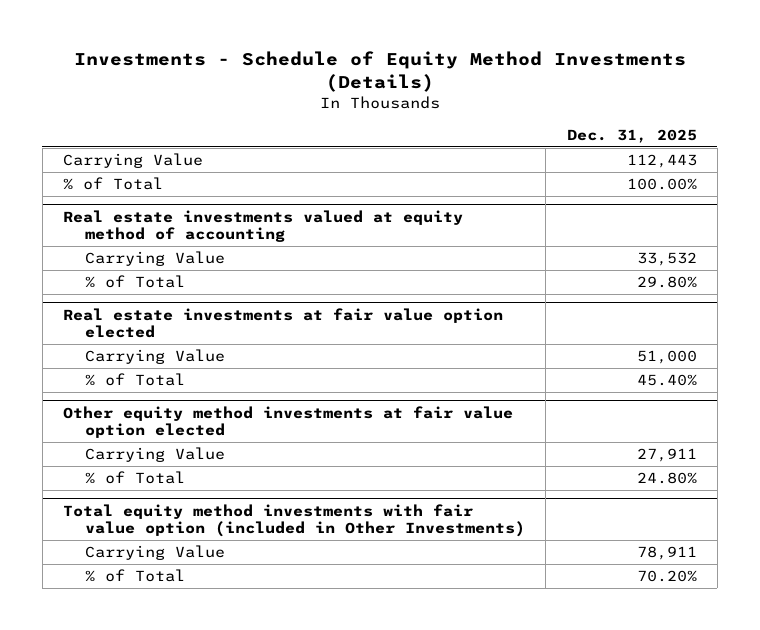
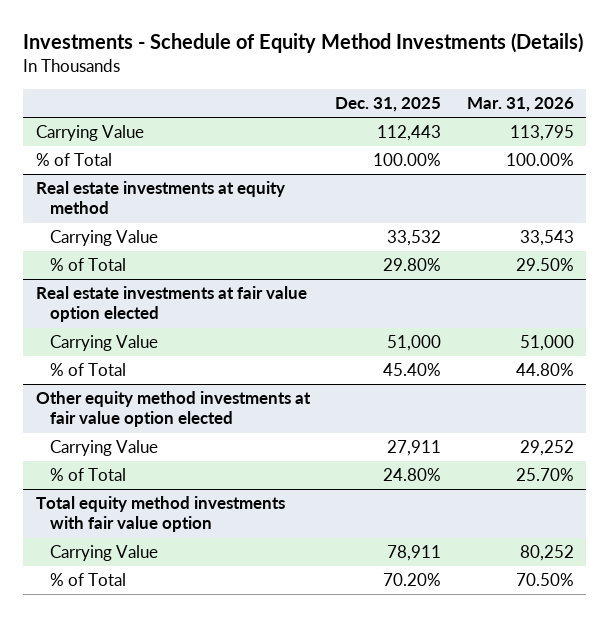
- | Dec. 31, 2025
+ | Dec. 31, 2025 | Mar. 31, 2026
- Real estate investments valued at equity method of accounting
+ Real estate investments at equity method
- Total equity method investments with fair value option (included in Other Investments)
+ Total equity method investments with fair value option

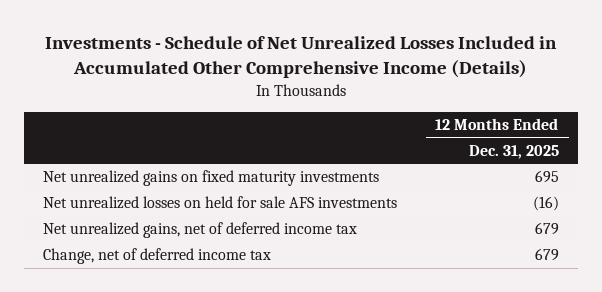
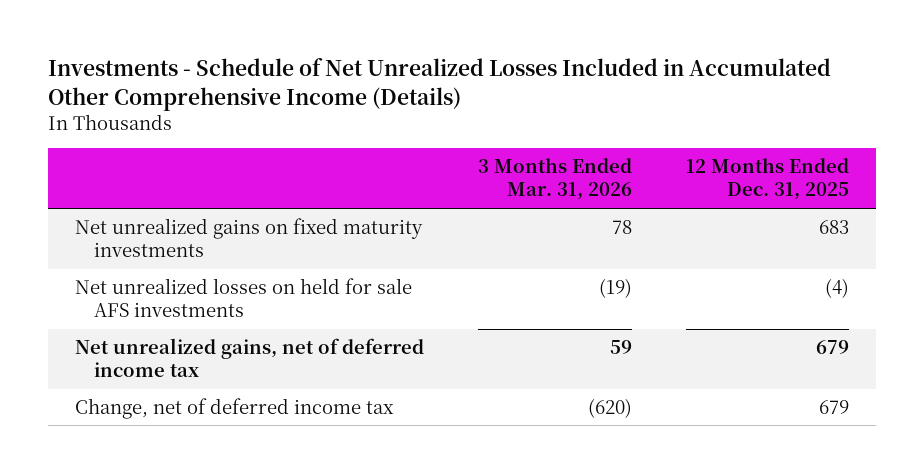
- | 12 Months Ended Dec. 31, 2025
+ | 3 Months Ended Mar. 31, 2026 | 12 Months Ended Dec. 31, 2025
- Net unrealized gains on fixed maturity investments | 695
- Net unrealized losses on held for sale AFS investments | (16)
+ Net unrealized gains on fixed maturity investments | 78 | 683
+ Net unrealized losses on held for sale AFS investments | (19) | (4)

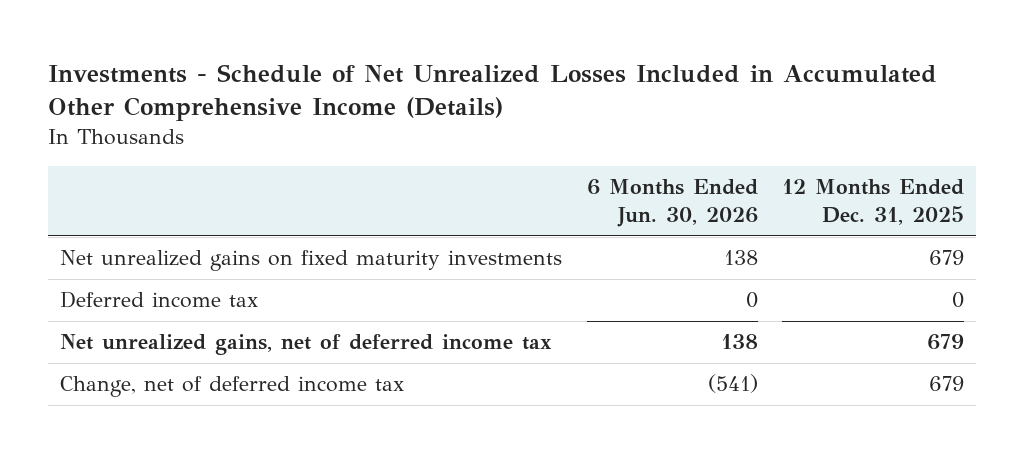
- | 3 Months Ended Mar. 31, 2026 | 12 Months Ended Dec. 31, 2025
+ | 6 Months Ended Jun. 30, 2026 | 12 Months Ended Dec. 31, 2025
- Net unrealized gains on fixed maturity investments | 78 | 683
- Net unrealized losses on held for sale AFS investments | (19) | (4)
+ Net unrealized gains on fixed maturity investments | 138 | 679
+ Deferred income tax | 0 | 0

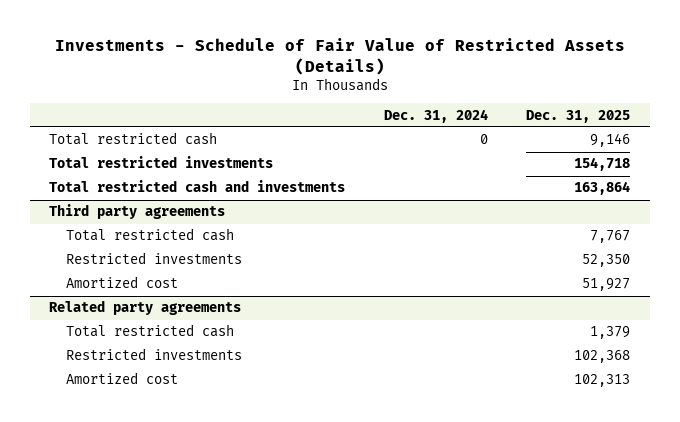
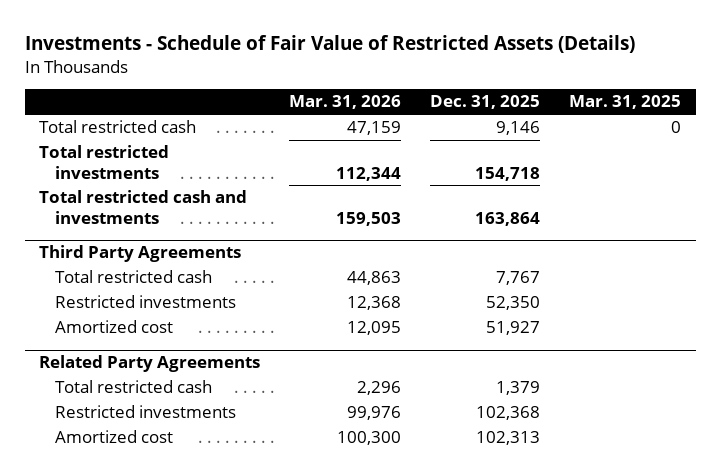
- | Dec. 31, 2024 | Dec. 31, 2025
+ | Mar. 31, 2026 | Dec. 31, 2025 | Mar. 31, 2025
- Third party agreements
+ Third Party Agreements
- Related party agreements
+ Related Party Agreements

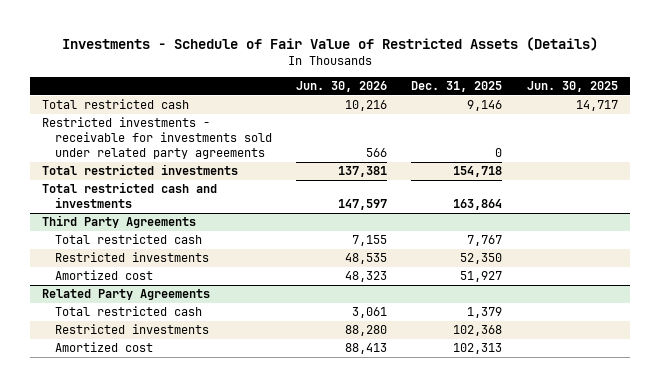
- | Mar. 31, 2026 | Dec. 31, 2025 | Mar. 31, 2025
+ | Jun. 30, 2026 | Dec. 31, 2025 | Jun. 30, 2025
+ Restricted investments - receivable for investments sold under related party agreements | 566 | 0 |

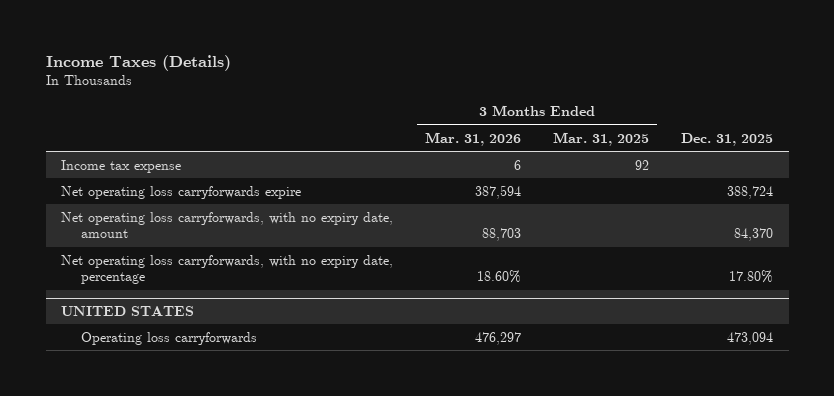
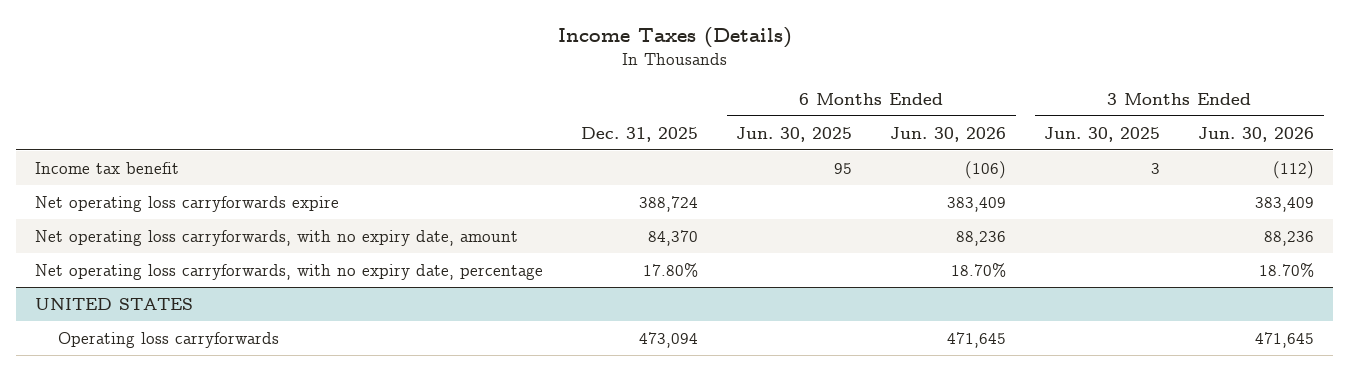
- | 3 Months Ended Mar. 31, 2026 | 3 Months Ended Mar. 31, 2025 | Dec. 31, 2025
+ | Dec. 31, 2025 | 6 Months Ended Jun. 30, 2025 | 6 Months Ended Jun. 30, 2026 | 3 Months Ended Jun. 30, 2025 | 3 Months Ended Jun. 30, 2026
- Income tax expense | 6 | 92 |
+ Income tax benefit | | 95 | (106) | 3 | (112)

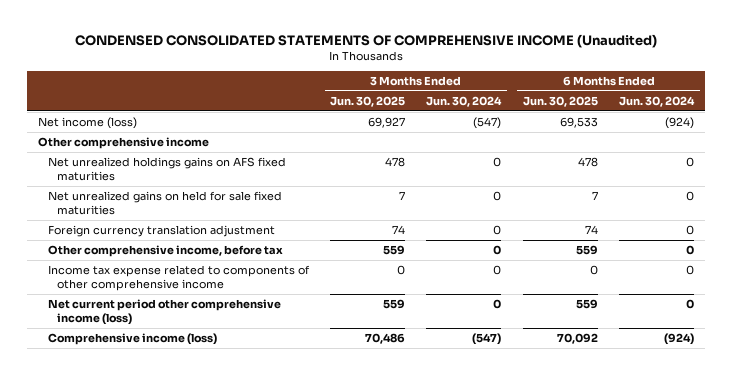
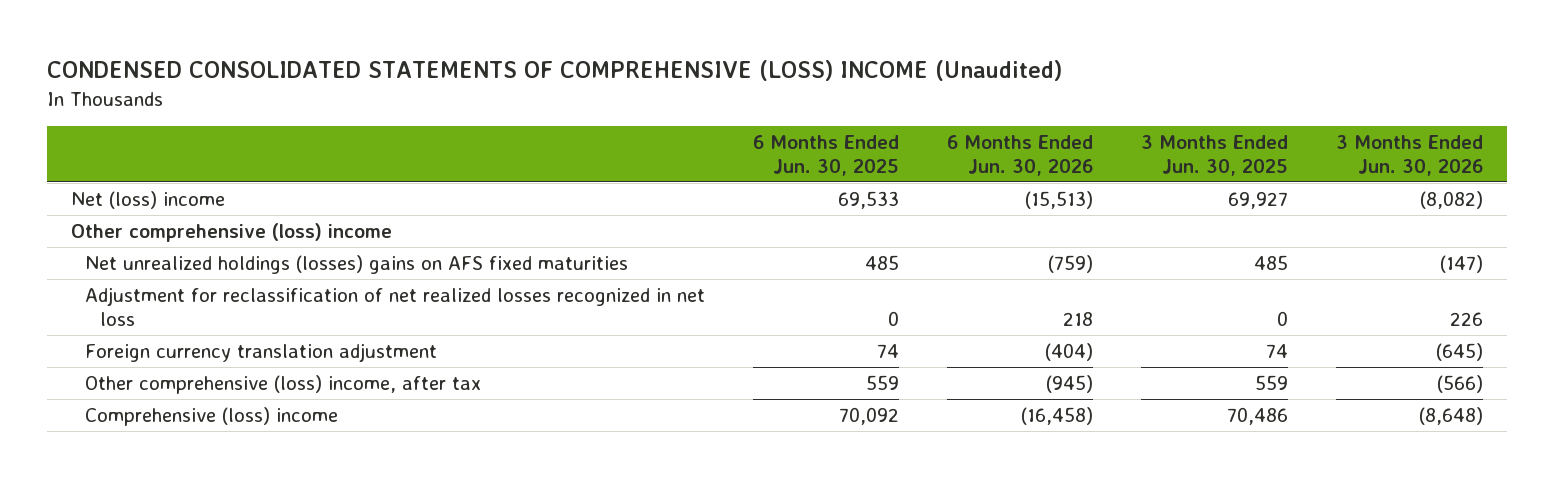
- CONDENSED CONSOLIDATED STATEMENTS OF COMPREHENSIVE INCOME (Unaudited)
+ CONDENSED CONSOLIDATED STATEMENTS OF COMPREHENSIVE (LOSS) INCOME (Unaudited)
- | 3 Months Ended Jun. 30, 2025 | 3 Months Ended Jun. 30, 2024 | 6 Months Ended Jun. 30, 2025 | 6 Months Ended Jun. 30, 2024
+ | 6 Months Ended Jun. 30, 2025 | 6 Months Ended Jun. 30, 2026 | 3 Months Ended Jun. 30, 2025 | 3 Months Ended Jun. 30, 2026
- Net income (loss) | 69,927 | (547) | 69,533 | (924)
- Other comprehensive income
- Net unrealized holdings gains on AFS fixed maturities | 478 | 0 | 478 | 0
- Net unrealized gains on held for sale fixed maturities | 7 | 0 | 7 | 0
+ Net (loss) income | 69,533 | (15,513) | 69,927 | (8,082)
+ Other comprehensive (loss) income
+ Net unrealized holdings (losses) gains on AFS fixed maturities | 485 | (759) | 485 | (147)
+ Adjustment for reclassification of net realized losses recognized in net loss | 0 | 218 | 0 | 226
- Other comprehensive income, before tax | 559 | 0 | 559 | 0
- Income tax expense related to components of other comprehensive income | 0 | 0 | 0 | 0
- Net current period other comprehensive income (loss) | 559 | 0 | 559 | 0
- Comprehensive income (loss) | 70,486 | (547) | 70,092 | (924)
+ Other comprehensive (loss) income, after tax | 559 | (945) | 559 | (566)
+ Comprehensive (loss) income | 70,092 | (16,458) | 70,486 | (8,648)

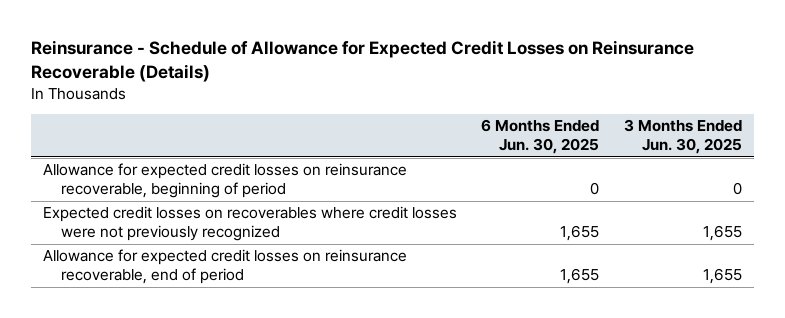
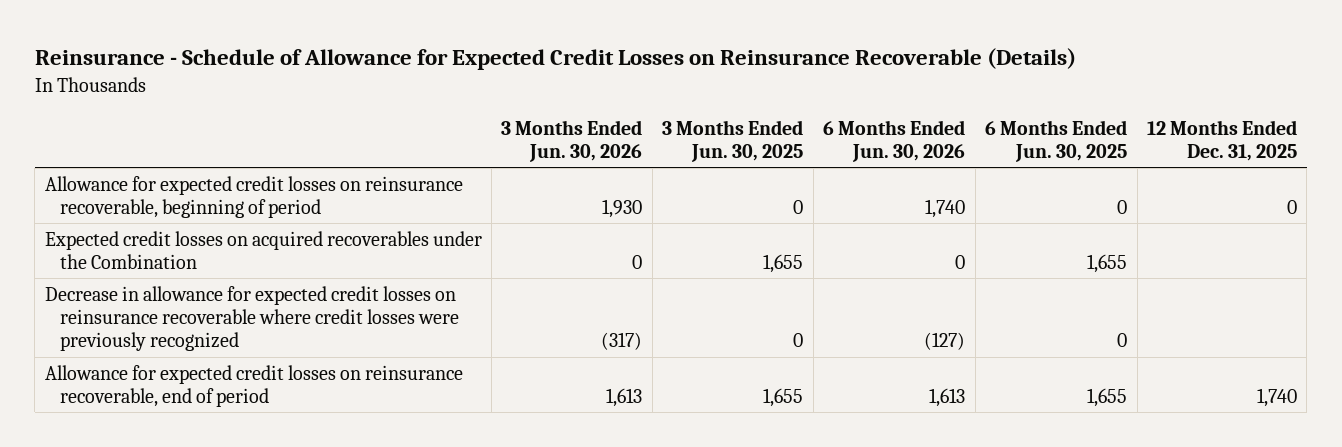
- | 6 Months Ended Jun. 30, 2025 | 3 Months Ended Jun. 30, 2025
+ | 3 Months Ended Jun. 30, 2026 | 3 Months Ended Jun. 30, 2025 | 6 Months Ended Jun. 30, 2026 | 6 Months Ended Jun. 30, 2025 | 12 Months Ended Dec. 31, 2025
- Expected credit losses on recoverables where credit losses were not previously recognized | 1,655 | 1,655
+ Expected credit losses on acquired recoverables under the Combination | 0 | 1,655 | 0 | 1,655 |
+ Decrease in allowance for expected credit losses on reinsurance recoverable where credit losses were previously recognized | (317) | 0 | (127) | 0 |

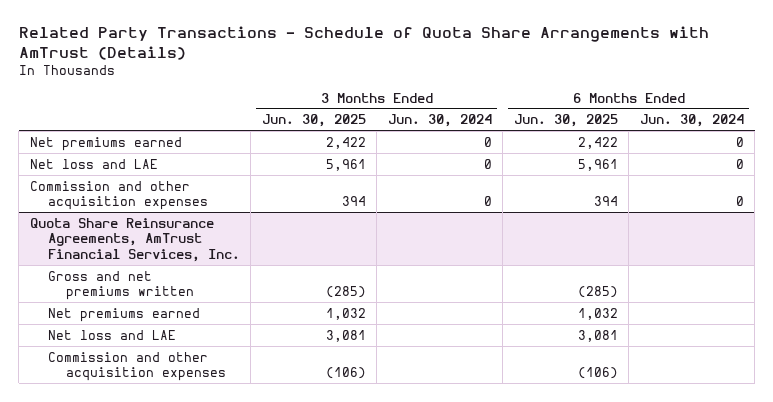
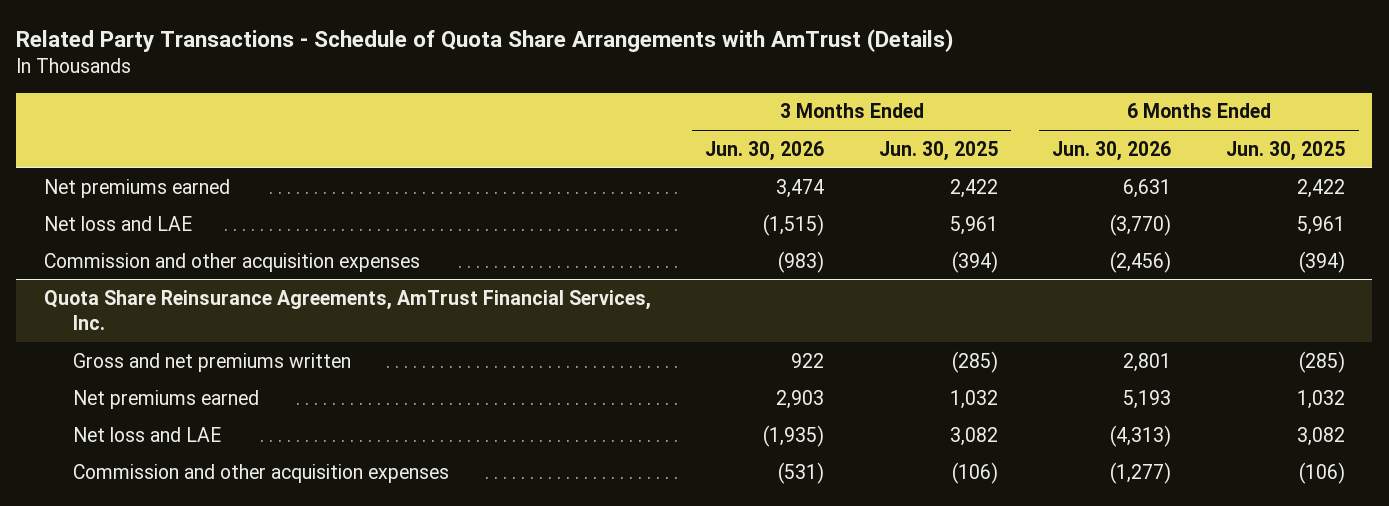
- | 3 Months Ended Jun. 30, 2025 | 3 Months Ended Jun. 30, 2024 | 6 Months Ended Jun. 30, 2025 | 6 Months Ended Jun. 30, 2024
+ | 3 Months Ended Jun. 30, 2026 | 3 Months Ended Jun. 30, 2025 | 6 Months Ended Jun. 30, 2026 | 6 Months Ended Jun. 30, 2025
- Commission and other acquisition expenses | 394 | 0 | 394 | 0
+ Commission and other acquisition expenses | (983) | (394) | (2,456) | (394)
@ Quota Share Reinsurance Agreements, AmTrust Financial Services, Inc.
- Net loss and LAE | 3,081 | | 3,081 |
+ Net loss and LAE | (1,935) | 3,082 | (4,313) | 3,082

